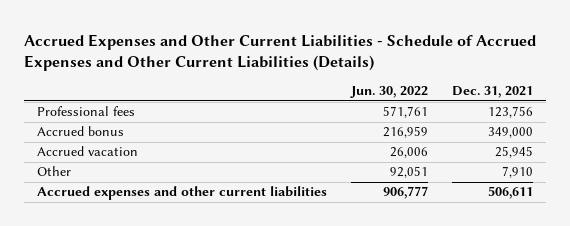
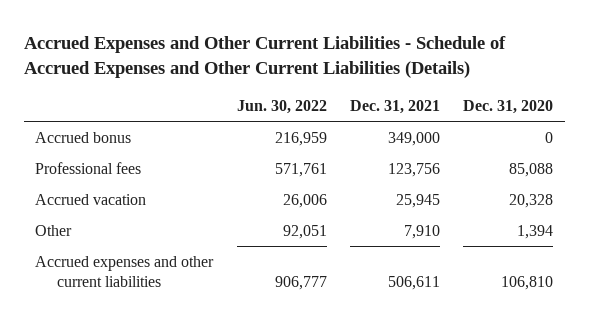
- | Jun. 30, 2022 | Dec. 31, 2021
+ | Jun. 30, 2022 | Dec. 31, 2021 | Dec. 31, 2020
moved down: Professional fees | 571,761 | 123,756 | 85,088

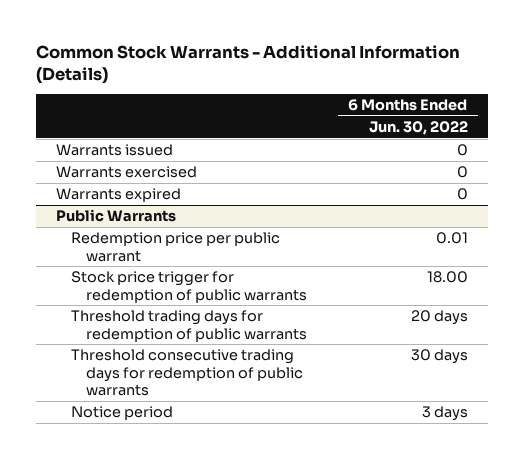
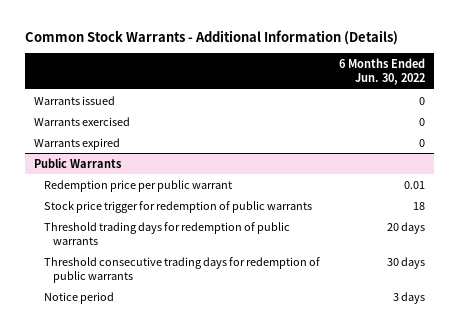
@ Public Warrants
- Stock price trigger for redemption of public warrants | 18.00
+ Stock price trigger for redemption of public warrants | 18

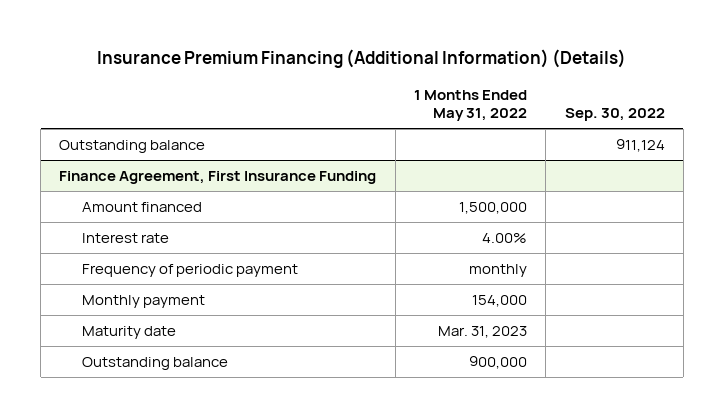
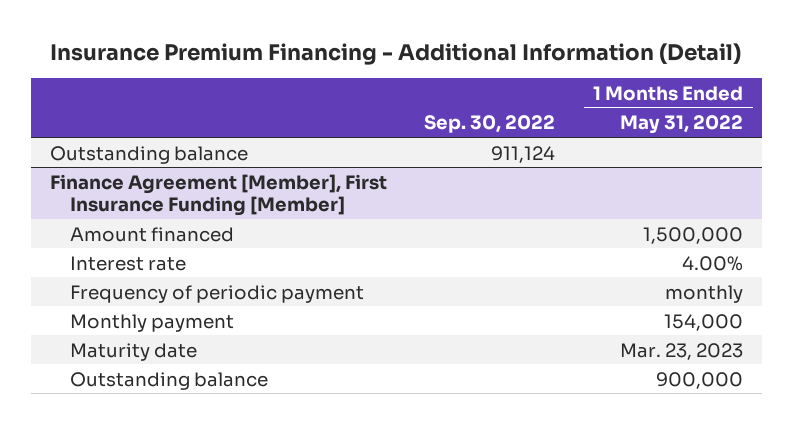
- Insurance Premium Financing (Additional Information) (Details)
+ Insurance Premium Financing - Additional Information (Detail)
- | 1 Months Ended May 31, 2022 | Sep. 30, 2022
+ | Sep. 30, 2022 | 1 Months Ended May 31, 2022
- Finance Agreement, First Insurance Funding
+ Finance Agreement [Member], First Insurance Funding [Member]
- Maturity date | Mar. 31, 2023 |
+ Maturity date | | Mar. 23, 2023

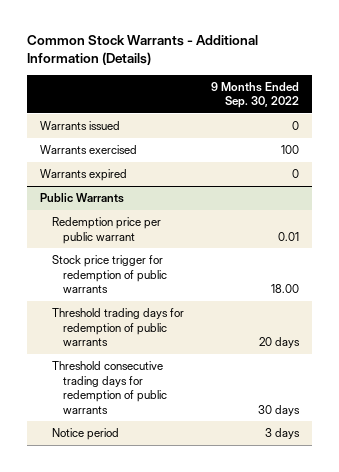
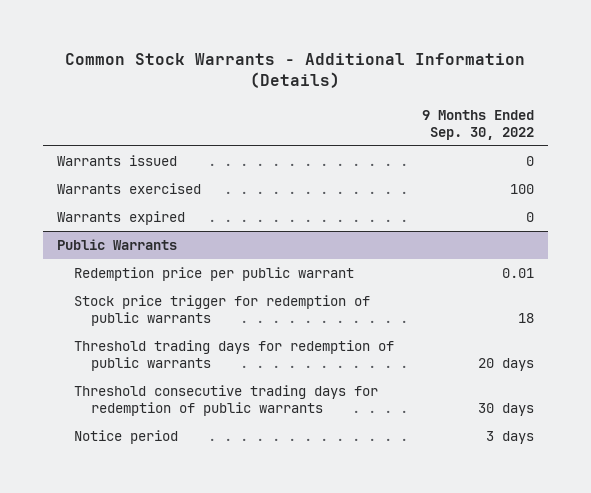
@ Public Warrants
- Stock price trigger for redemption of public warrants | 18.00
+ Stock price trigger for redemption of public warrants | 18

